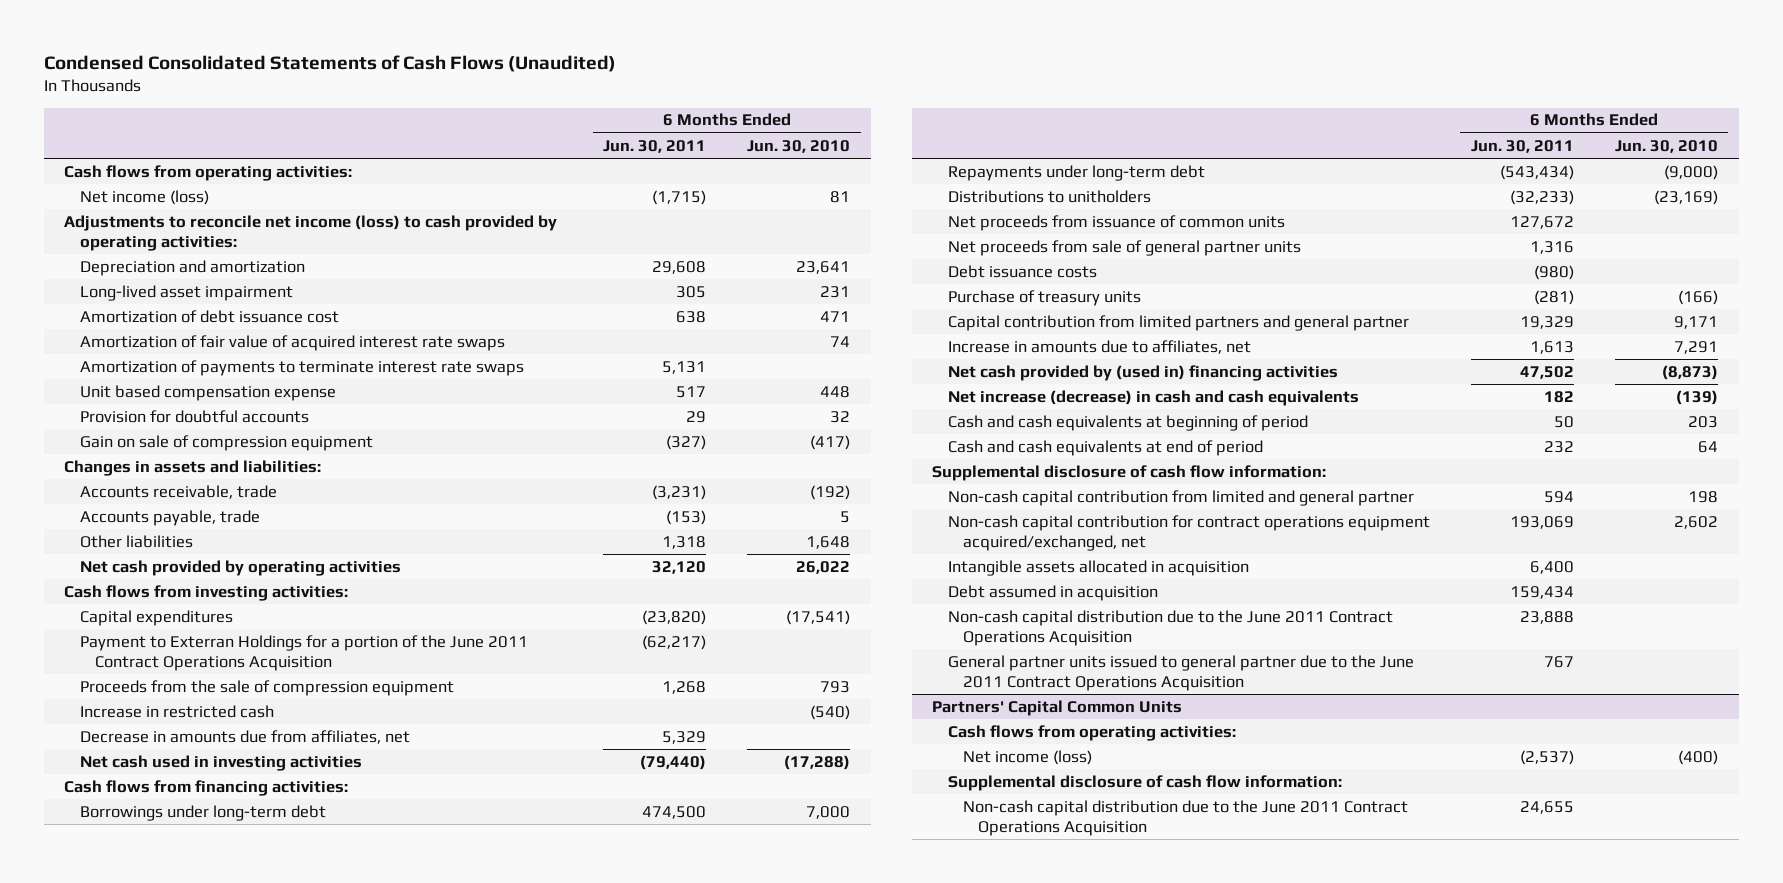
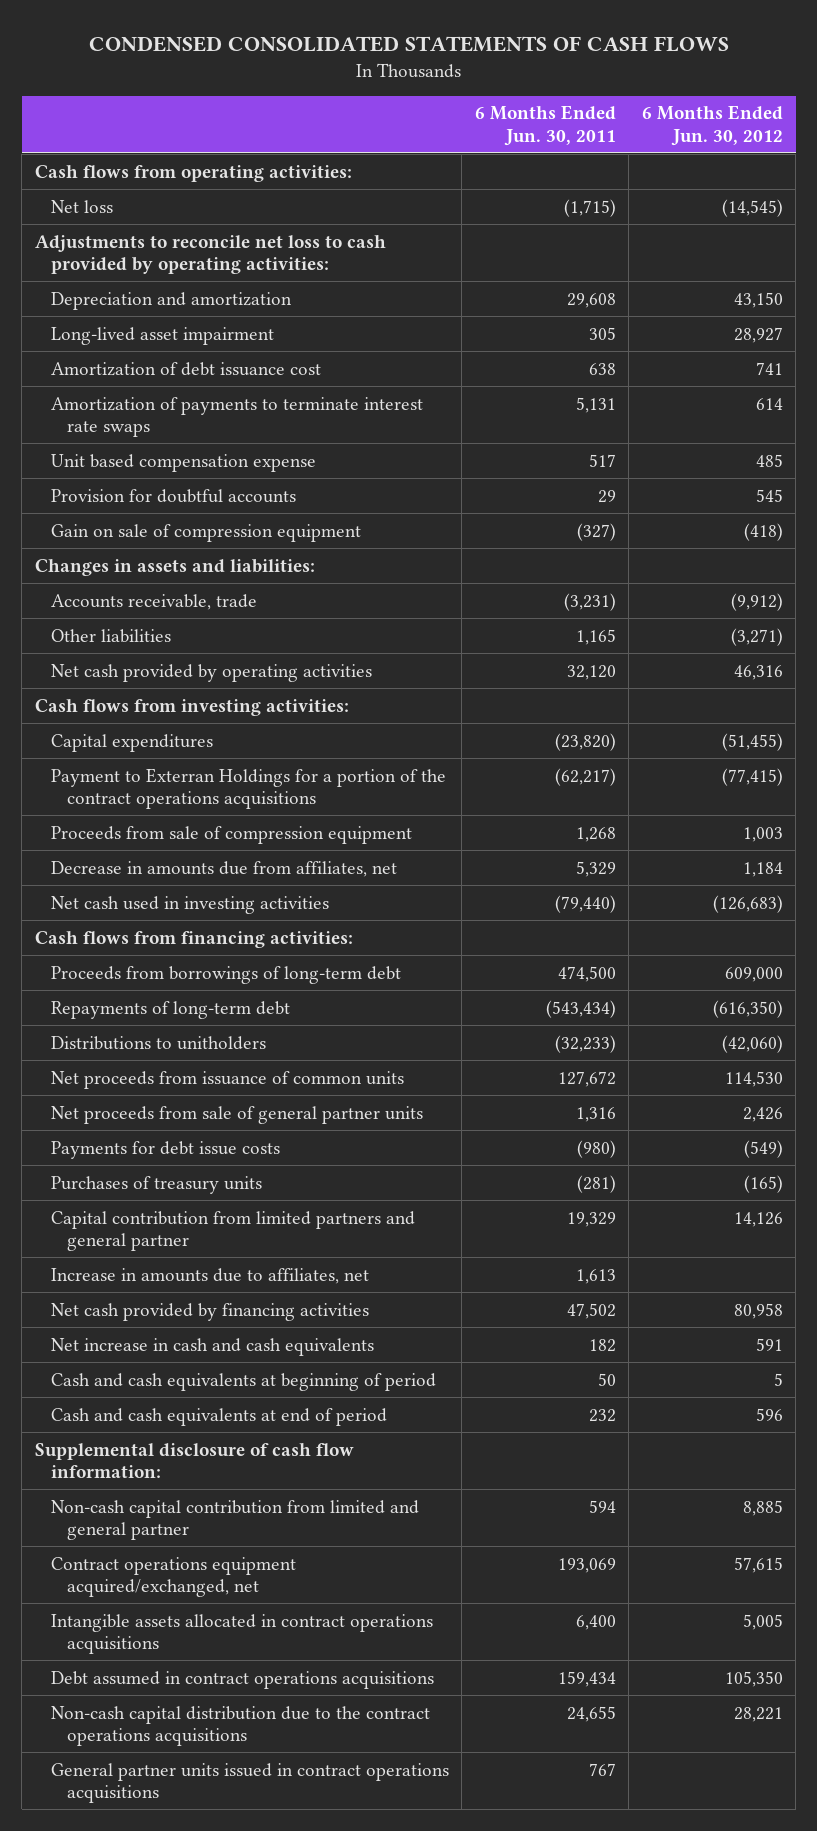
- Condensed Consolidated Statements of Cash Flows (Unaudited)
+ CONDENSED CONSOLIDATED STATEMENTS OF CASH FLOWS
- | 6 Months Ended Jun. 30, 2011 | 6 Months Ended Jun. 30, 2010
+ | 6 Months Ended Jun. 30, 2011 | 6 Months Ended Jun. 30, 2012
- Net income (loss) | (1,715) | 81
- Adjustments to reconcile net income (loss) to cash provided by operating activities:
+ Net loss | (1,715) | (14,545)
+ Adjustments to reconcile net loss to cash provided by operating activities:
- Amortization of fair value of acquired interest rate swaps | | 74
- Accounts payable, trade | (153) | 5
- Other liabilities | 1,318 | 1,648
+ Other liabilities | 1,165 | (3,271)
- Payment to Exterran Holdings for a portion of the June 2011 Contract Operations Acquisition | (62,217) |
- Proceeds from the sale of compression equipment | 1,268 | 793
- Increase in restricted cash | | (540)
+ Payment to Exterran Holdings for a portion of the contract operations acquisitions | (62,217) | (77,415)
+ Proceeds from sale of compression equipment | 1,268 | 1,003
- Borrowings under long-term debt | 474,500 | 7,000
- Repayments under long-term debt | (543,434) | (9,000)
+ Proceeds from borrowings of long-term debt | 474,500 | 609,000
+ Repayments of long-term debt | (543,434) | (616,350)
- Debt issuance costs | (980) |
- Purchase of treasury units | (281) | (166)
+ Payments for debt issue costs | (980) | (549)
+ Purchases of treasury units | (281) | (165)
- Net cash provided by (used in) financing activities | 47,502 | (8,873)
- Net increase (decrease) in cash and cash equivalents | 182 | (139)
+ Net cash provided by financing activities | 47,502 | 80,958
+ Net increase in cash and cash equivalents | 182 | 591
- Non-cash capital contribution for contract operations equipment acquired/exchanged, net | 193,069 | 2,602
- Intangible assets allocated in acquisition | 6,400 |
- Debt assumed in acquisition | 159,434 |
- Non-cash capital distribution due to the June 2011 Contract Operations Acquisition | 23,888 |
- General partner units issued to general partner due to the June 2011 Contract Operations Acquisition | 767 |
- Partners' Capital Common Units
- Cash flows from operating activities:
- Net income (loss) | (2,537) | (400)
- Supplemental disclosure of cash flow information:
- Non-cash capital distribution due to the June 2011 Contract Operations Acquisition | 24,655 |
+ Contract operations equipment acquired/exchanged, net | 193,069 | 57,615
+ Intangible assets allocated in contract operations acquisitions | 6,400 | 5,005
+ Debt assumed in contract operations acquisitions | 159,434 | 105,350
+ Non-cash capital distribution due to the contract operations acquisitions | 24,655 | 28,221
+ General partner units issued in contract operations acquisitions | 767 |

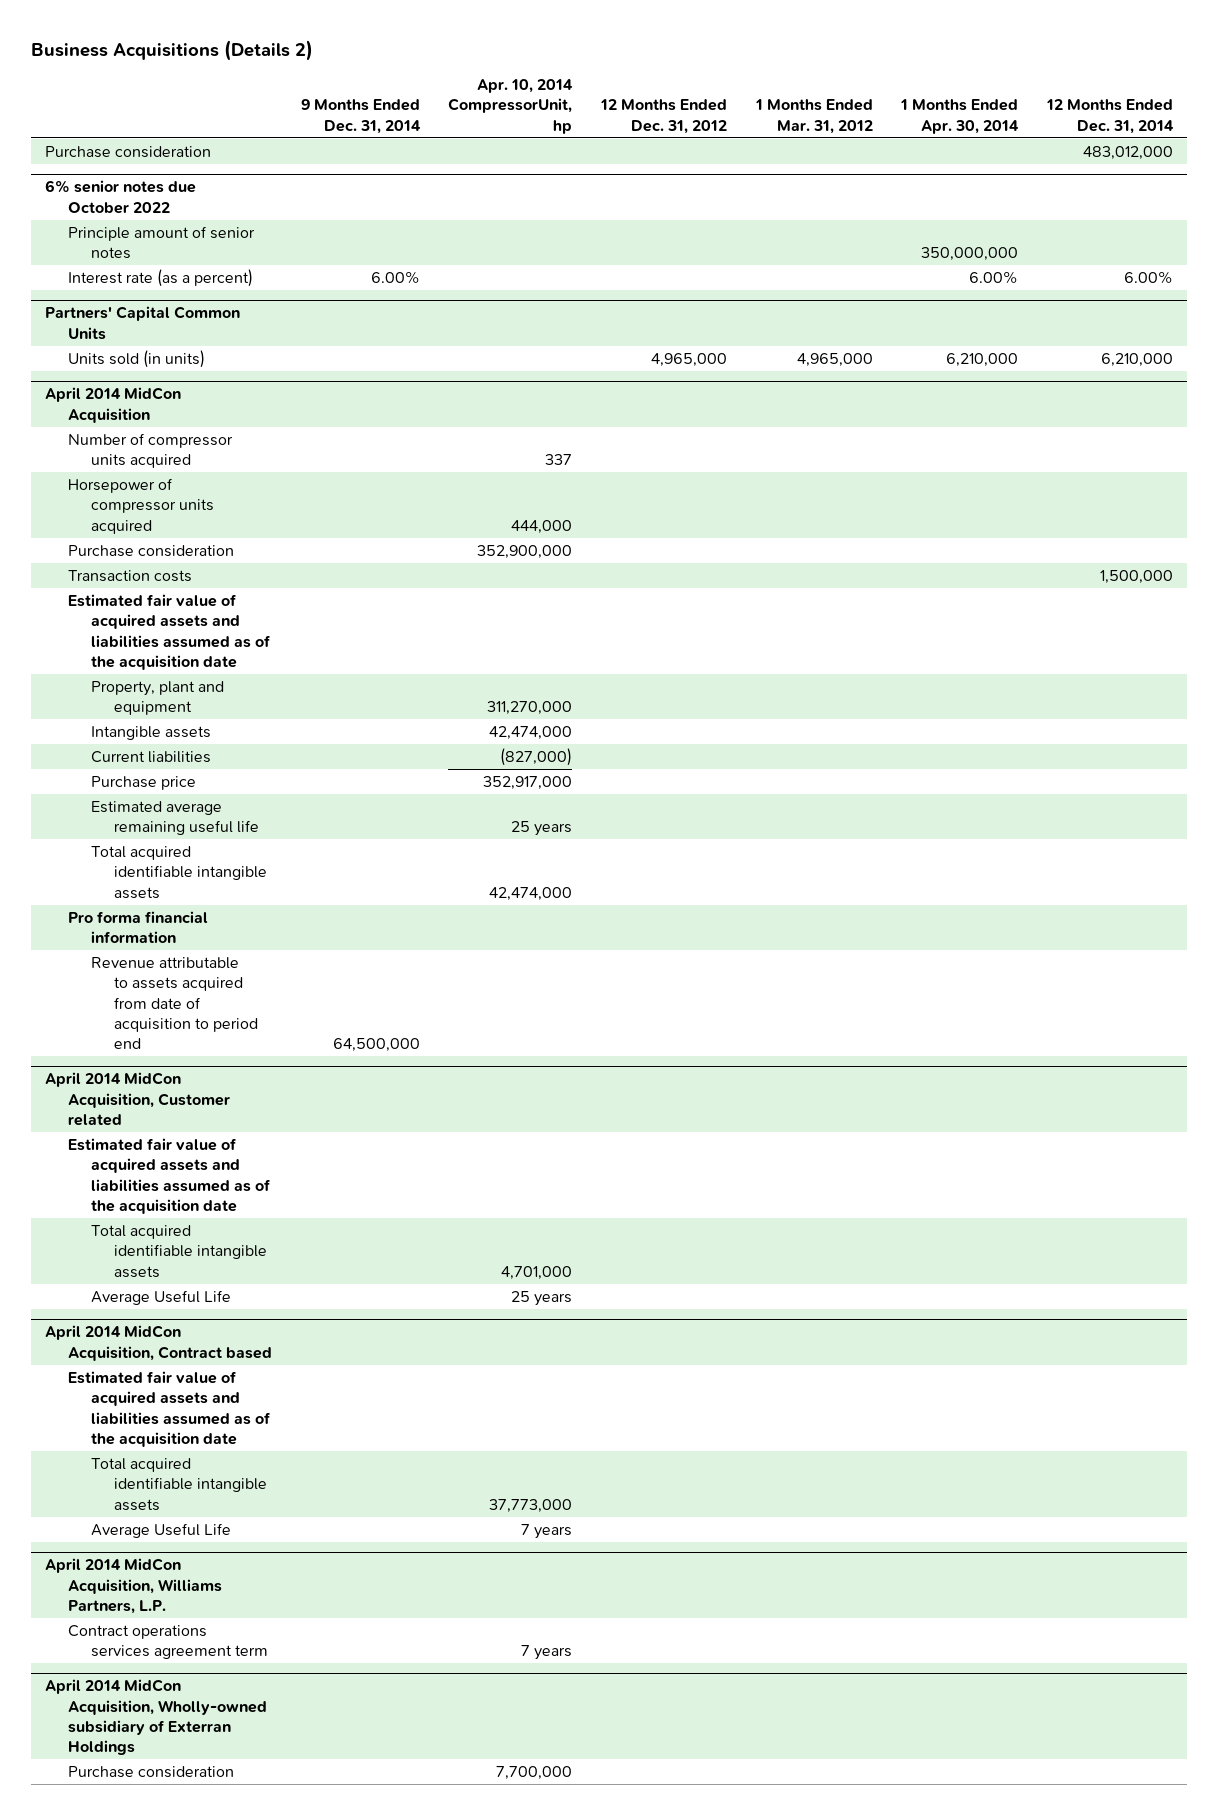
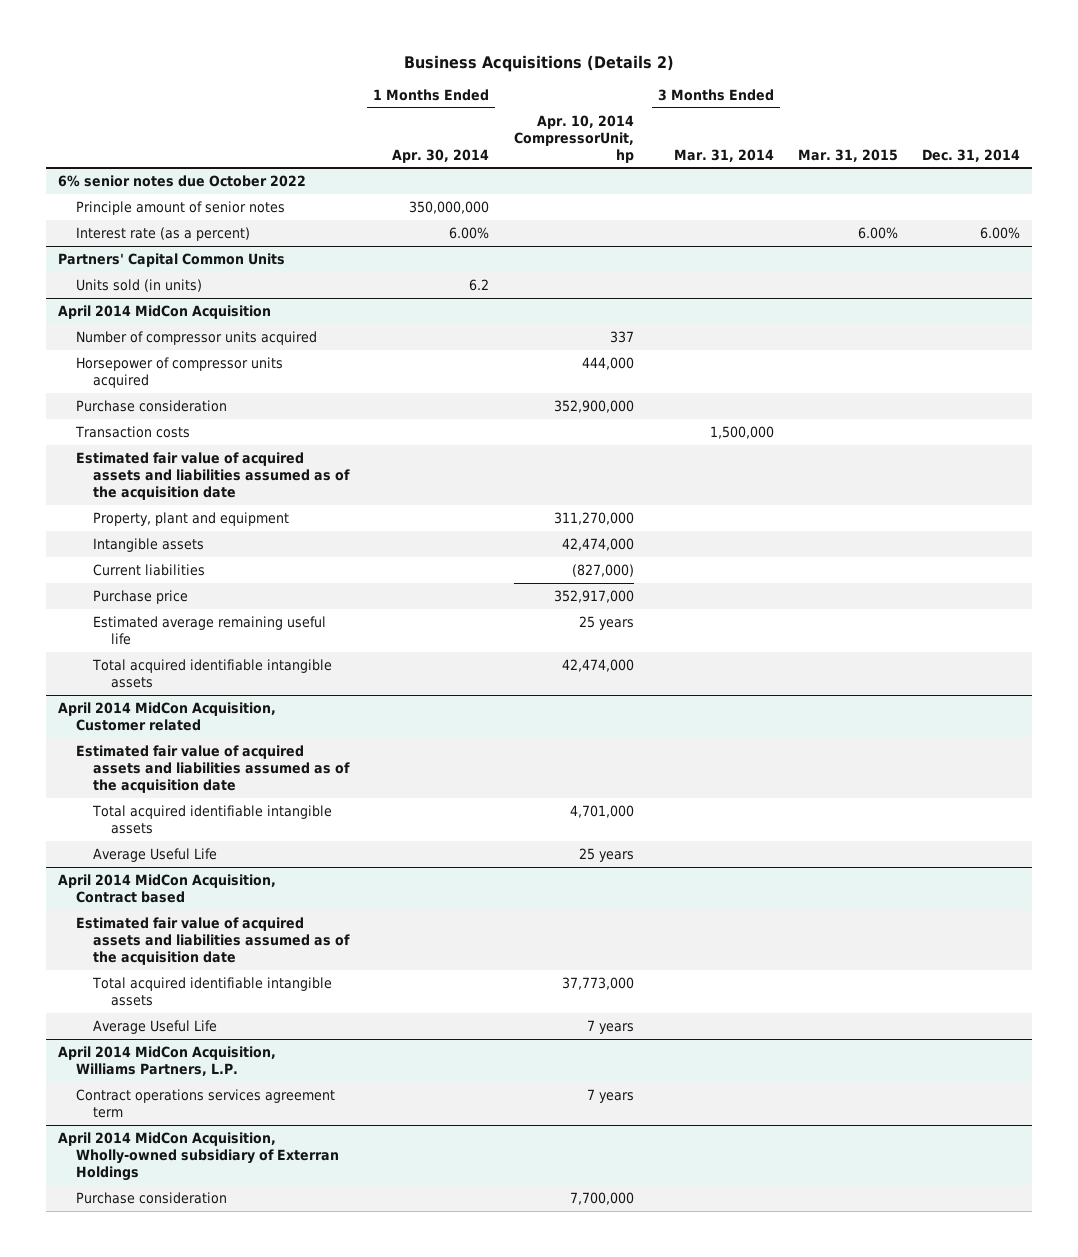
- | 9 Months Ended Dec. 31, 2014 | Apr. 10, 2014 CompressorUnit, hp | 12 Months Ended Dec. 31, 2012 | 1 Months Ended Mar. 31, 2012 | 1 Months Ended Apr. 30, 2014 | 12 Months Ended Dec. 31, 2014
+ | 1 Months Ended Apr. 30, 2014 | Apr. 10, 2014 CompressorUnit, hp | 3 Months Ended Mar. 31, 2014 | Mar. 31, 2015 | Dec. 31, 2014
- Purchase consideration | | | | | | 483,012,000
@ Partners' Capital Common Units
- Units sold (in units) | | | 4,965,000 | 4,965,000 | 6,210,000 | 6,210,000
+ Units sold (in units) | 6.2 | | | |
@ April 2014 MidCon Acquisition
- Pro forma financial information
- Revenue attributable to assets acquired from date of acquisition to period end | 64,500,000 | | | | |

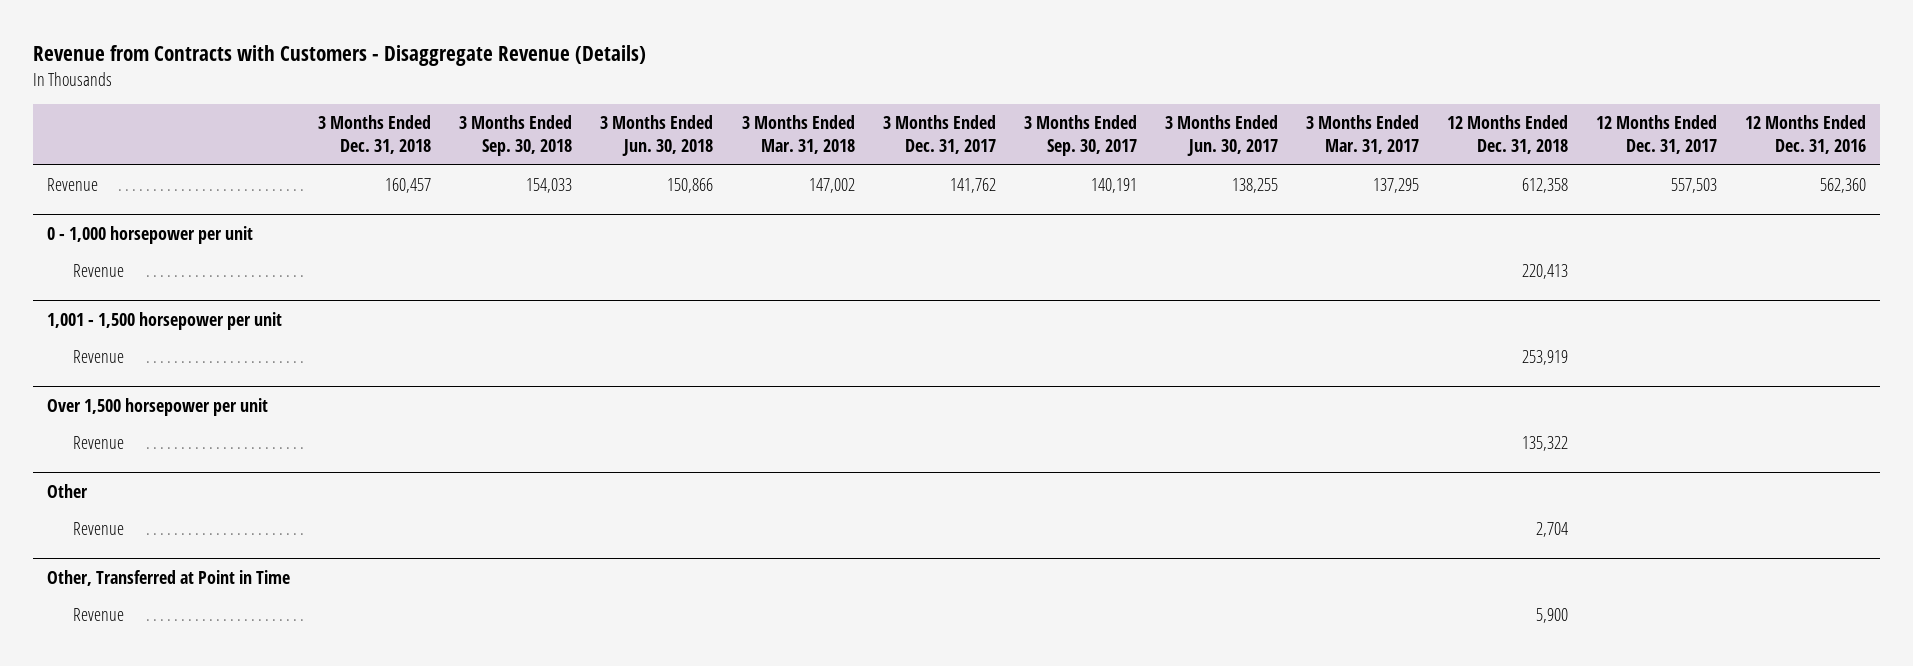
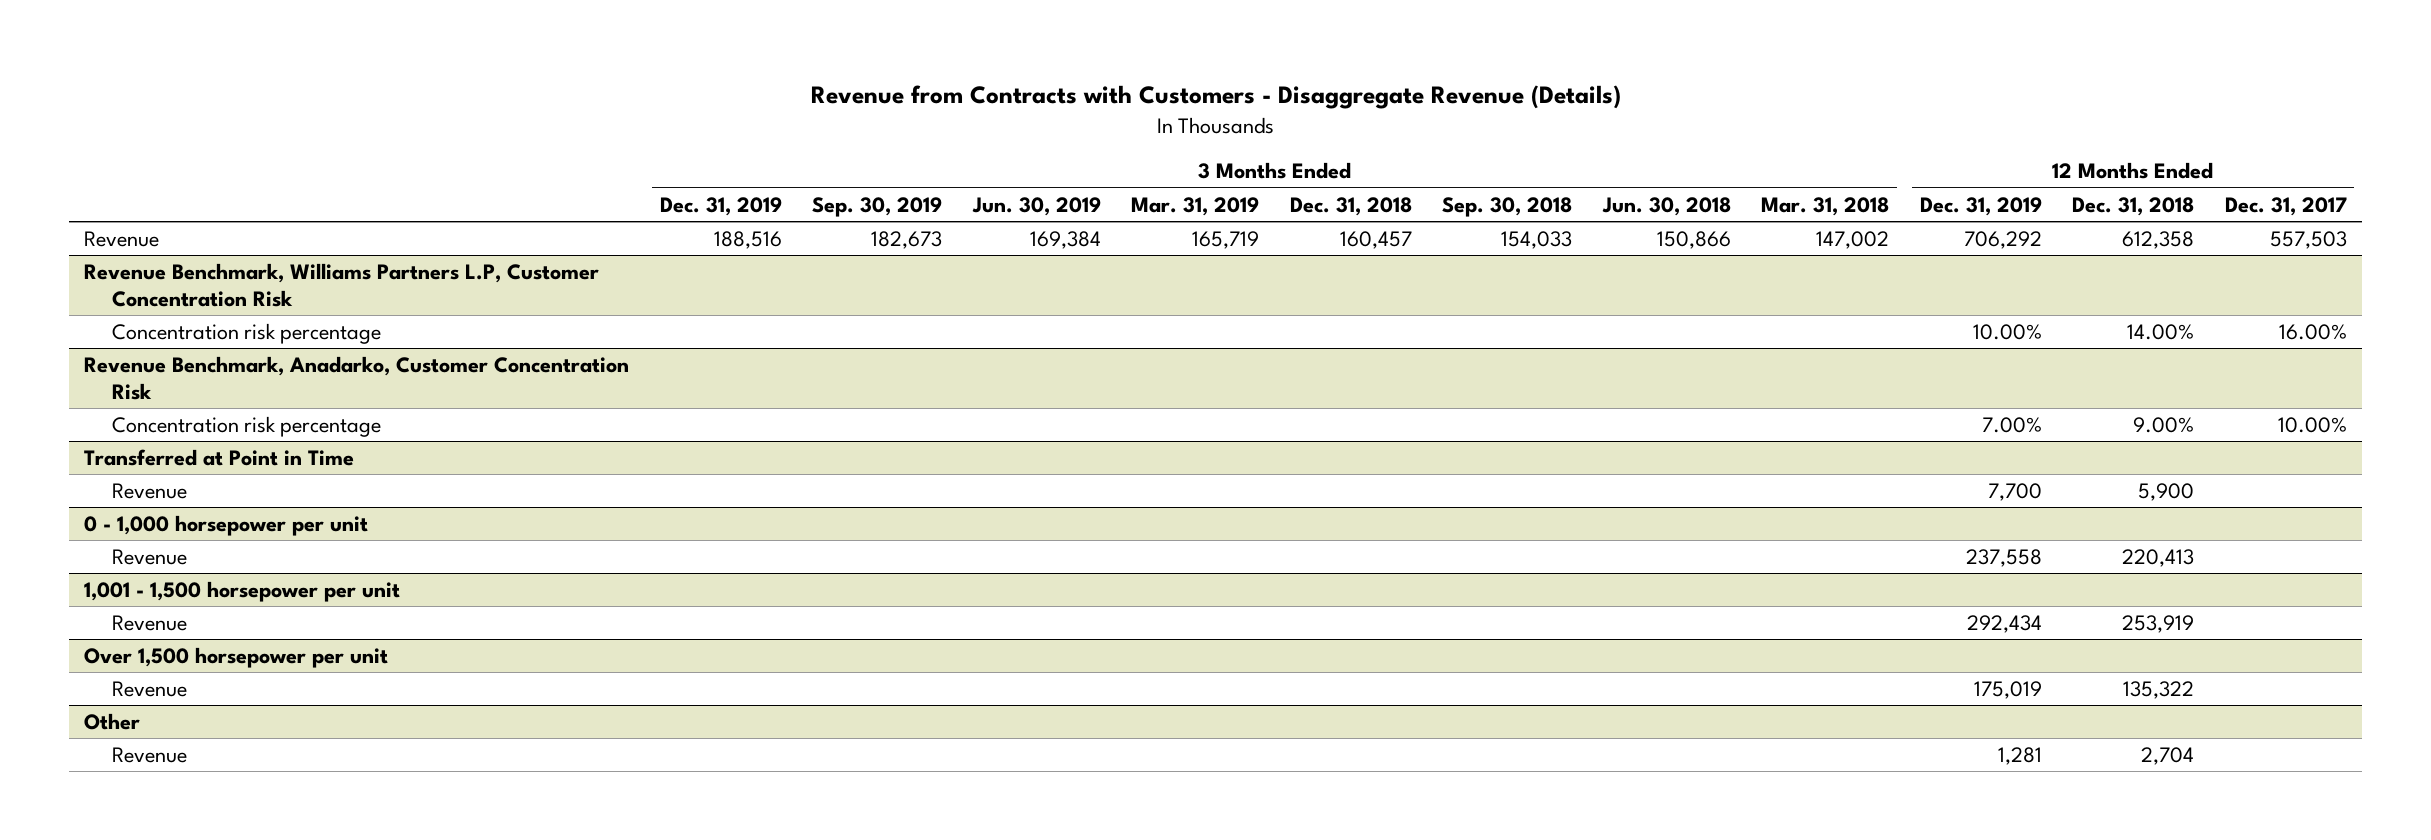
- | 3 Months Ended Dec. 31, 2018 | 3 Months Ended Sep. 30, 2018 | 3 Months Ended Jun. 30, 2018 | 3 Months Ended Mar. 31, 2018 | 3 Months Ended Dec. 31, 2017 | 3 Months Ended Sep. 30, 2017 | 3 Months Ended Jun. 30, 2017 | 3 Months Ended Mar. 31, 2017 | 12 Months Ended Dec. 31, 2018 | 12 Months Ended Dec. 31, 2017 | 12 Months Ended Dec. 31, 2016
+ | 3 Months Ended Dec. 31, 2019 | 3 Months Ended Sep. 30, 2019 | 3 Months Ended Jun. 30, 2019 | 3 Months Ended Mar. 31, 2019 | 3 Months Ended Dec. 31, 2018 | 3 Months Ended Sep. 30, 2018 | 3 Months Ended Jun. 30, 2018 | 3 Months Ended Mar. 31, 2018 | 12 Months Ended Dec. 31, 2019 | 12 Months Ended Dec. 31, 2018 | 12 Months Ended Dec. 31, 2017
+ Revenue Benchmark, Williams Partners L.P, Customer Concentration Risk
+ Concentration risk percentage | | | | | | | | | 10.00% | 14.00% | 16.00%
+ Revenue Benchmark, Anadarko, Customer Concentration Risk
+ Concentration risk percentage | | | | | | | | | 7.00% | 9.00% | 10.00%
+ Transferred at Point in Time
+ Revenue | | | | | | | | | 7,700 | 5,900 |
- Other, Transferred at Point in Time
- Revenue | | | | | | | | | 5,900 | |

